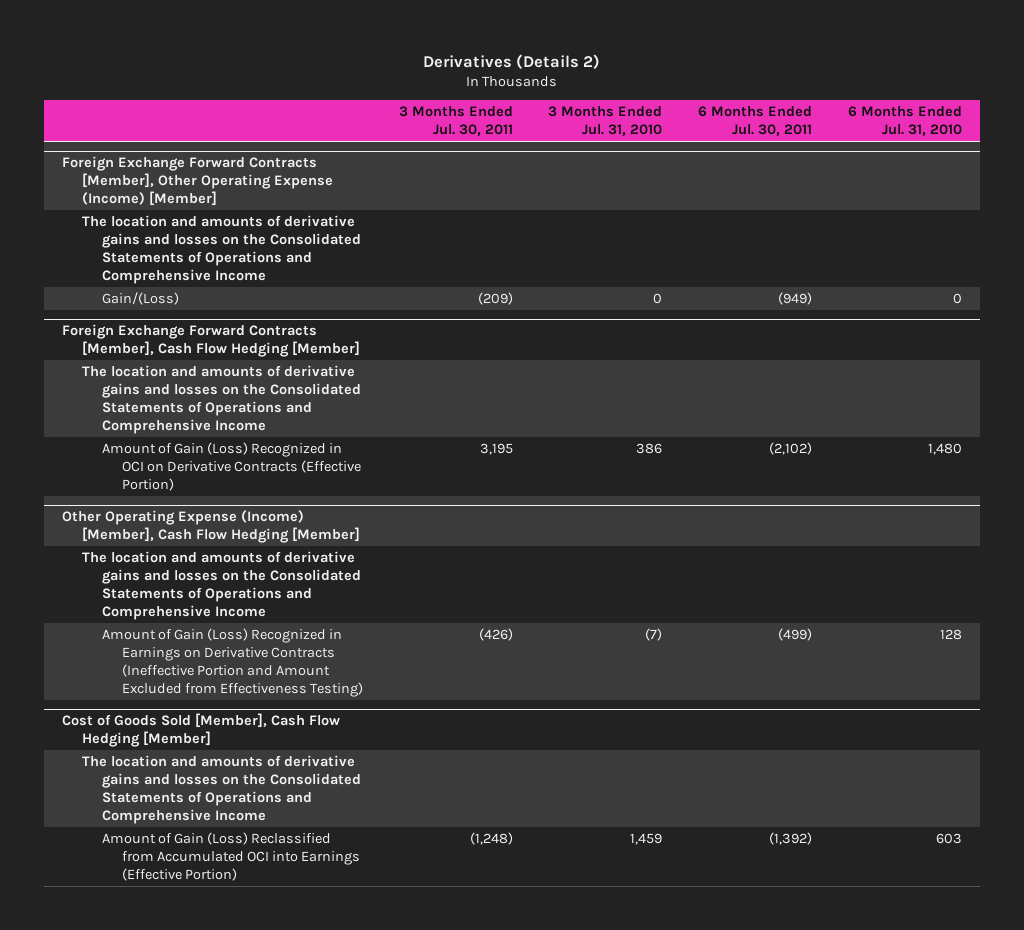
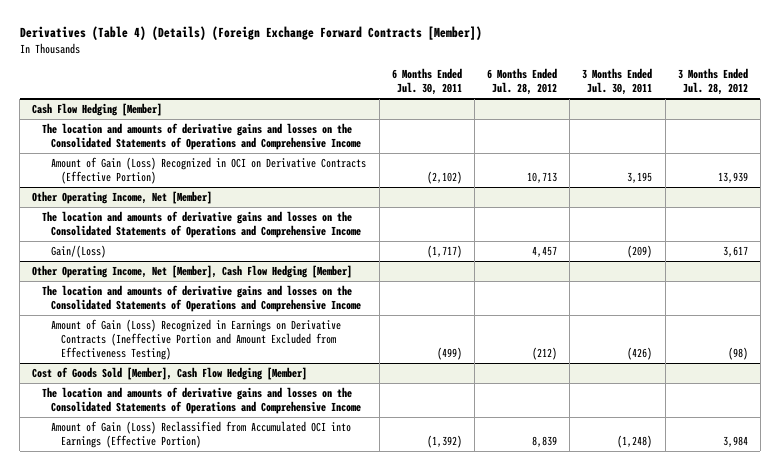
- Derivatives (Details 2)
+ Derivatives (Table 4) (Details) (Foreign Exchange Forward Contracts [Member])
- | 3 Months Ended Jul. 30, 2011 | 3 Months Ended Jul. 31, 2010 | 6 Months Ended Jul. 30, 2011 | 6 Months Ended Jul. 31, 2010
+ | 6 Months Ended Jul. 30, 2011 | 6 Months Ended Jul. 28, 2012 | 3 Months Ended Jul. 30, 2011 | 3 Months Ended Jul. 28, 2012
- Foreign Exchange Forward Contracts [Member], Other Operating Expense (Income) [Member]
- The location and amounts of derivative gains and losses on the Consolidated Statements of Operations and Comprehensive Income
- Gain/(Loss) | (209) | 0 | (949) | 0
- Foreign Exchange Forward Contracts [Member], Cash Flow Hedging [Member]
+ Cash Flow Hedging [Member]
- Other Operating Expense (Income) [Member], Cash Flow Hedging [Member]
+ Other Operating Income, Net [Member]
+ Gain/(Loss) | (1,717) | 4,457 | (209) | 3,617
+ Other Operating Income, Net [Member], Cash Flow Hedging [Member]
+ The location and amounts of derivative gains and losses on the Consolidated Statements of Operations and Comprehensive Income

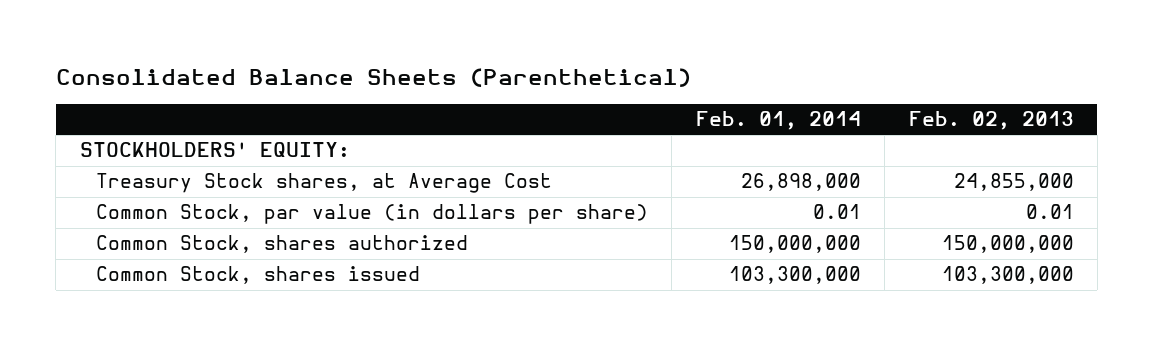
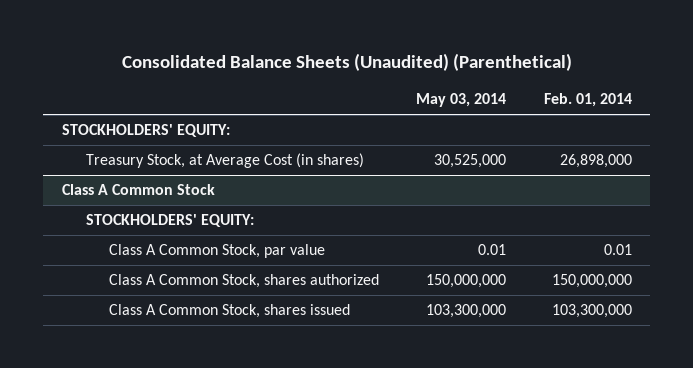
- Consolidated Balance Sheets (Parenthetical)
+ Consolidated Balance Sheets (Unaudited) (Parenthetical)
- | Feb. 01, 2014 | Feb. 02, 2013
+ | May 03, 2014 | Feb. 01, 2014
- Treasury Stock shares, at Average Cost | 26,898,000 | 24,855,000
- Common Stock, par value (in dollars per share) | 0.01 | 0.01
- Common Stock, shares authorized | 150,000,000 | 150,000,000
- Common Stock, shares issued | 103,300,000 | 103,300,000
+ Treasury Stock, at Average Cost (in shares) | 30,525,000 | 26,898,000
+ Class A Common Stock
+ STOCKHOLDERS' EQUITY:
+ Class A Common Stock, par value | 0.01 | 0.01
+ Class A Common Stock, shares authorized | 150,000,000 | 150,000,000
+ Class A Common Stock, shares issued | 103,300,000 | 103,300,000

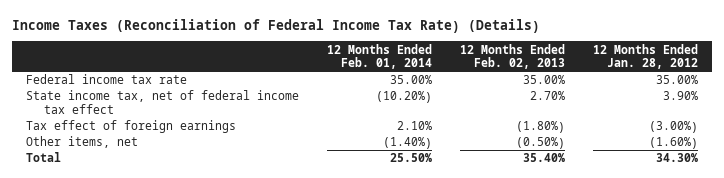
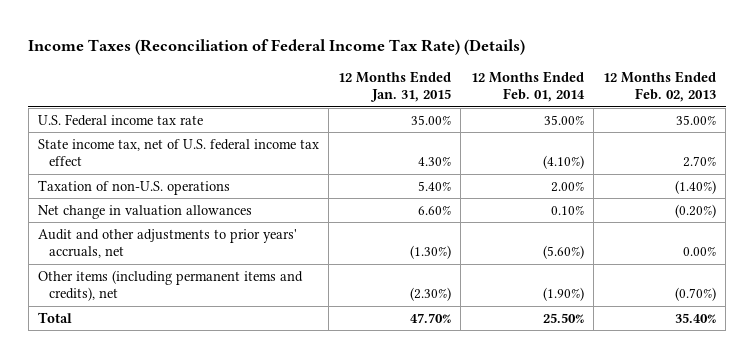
- | 12 Months Ended Feb. 01, 2014 | 12 Months Ended Feb. 02, 2013 | 12 Months Ended Jan. 28, 2012
+ | 12 Months Ended Jan. 31, 2015 | 12 Months Ended Feb. 01, 2014 | 12 Months Ended Feb. 02, 2013
- Federal income tax rate | 35.00% | 35.00% | 35.00%
- State income tax, net of federal income tax effect | (10.20%) | 2.70% | 3.90%
- Tax effect of foreign earnings | 2.10% | (1.80%) | (3.00%)
- Other items, net | (1.40%) | (0.50%) | (1.60%)
+ U.S. Federal income tax rate | 35.00% | 35.00% | 35.00%
+ State income tax, net of U.S. federal income tax effect | 4.30% | (4.10%) | 2.70%
+ Taxation of non-U.S. operations | 5.40% | 2.00% | (1.40%)
+ Net change in valuation allowances | 6.60% | 0.10% | (0.20%)
+ Audit and other adjustments to prior years' accruals, net | (1.30%) | (5.60%) | 0.00%
+ Other items (including permanent items and credits), net | (2.30%) | (1.90%) | (0.70%)

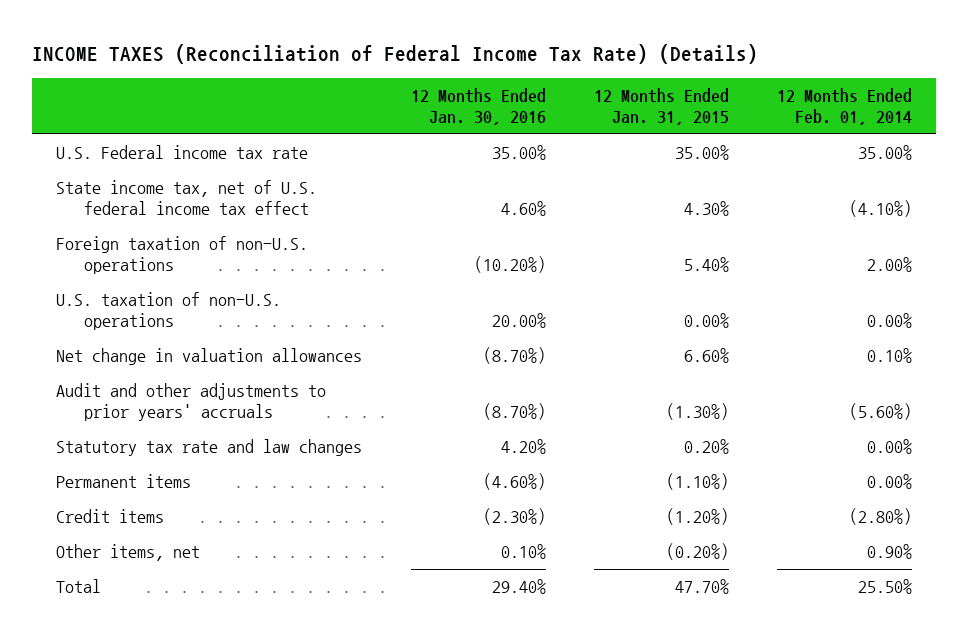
- Income Taxes (Reconciliation of Federal Income Tax Rate) (Details)
+ INCOME TAXES (Reconciliation of Federal Income Tax Rate) (Details)
- | 12 Months Ended Jan. 31, 2015 | 12 Months Ended Feb. 01, 2014 | 12 Months Ended Feb. 02, 2013
+ | 12 Months Ended Jan. 30, 2016 | 12 Months Ended Jan. 31, 2015 | 12 Months Ended Feb. 01, 2014
- Taxation of non-U.S. operations | 5.40% | 2.00% | (1.40%)
+ Foreign taxation of non-U.S. operations | (10.20%) | 5.40% | 2.00%
+ U.S. taxation of non-U.S. operations | 20.00% | 0.00% | 0.00%
- Audit and other adjustments to prior years' accruals, net | (1.30%) | (5.60%) | 0.00%
- Other items (including permanent items and credits), net | (2.30%) | (1.90%) | (0.70%)
+ Audit and other adjustments to prior years' accruals | (8.70%) | (1.30%) | (5.60%)
+ Statutory tax rate and law changes | 4.20% | 0.20% | 0.00%
+ Permanent items | (4.60%) | (1.10%) | 0.00%
+ Credit items | (2.30%) | (1.20%) | (2.80%)
+ Other items, net | 0.10% | (0.20%) | 0.90%

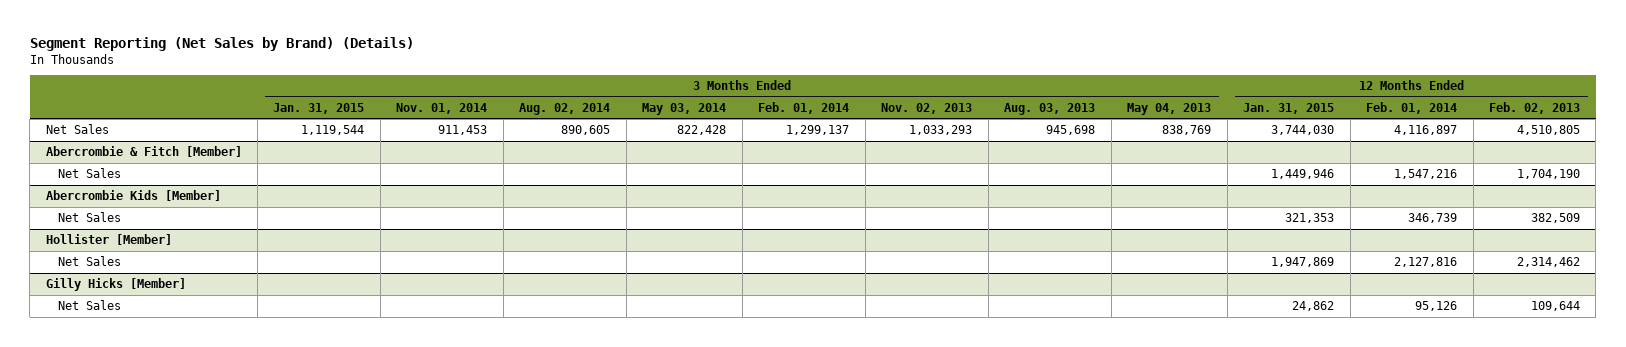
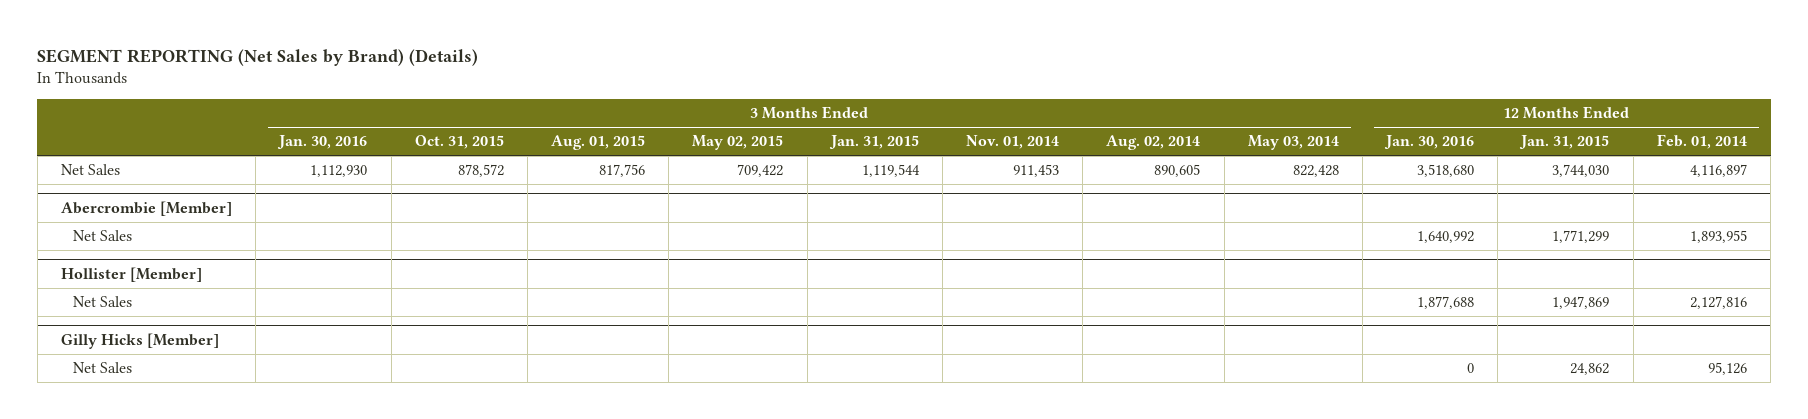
- Segment Reporting (Net Sales by Brand) (Details)
+ SEGMENT REPORTING (Net Sales by Brand) (Details)
- | 3 Months Ended Jan. 31, 2015 | 3 Months Ended Nov. 01, 2014 | 3 Months Ended Aug. 02, 2014 | 3 Months Ended May 03, 2014 | 3 Months Ended Feb. 01, 2014 | 3 Months Ended Nov. 02, 2013 | 3 Months Ended Aug. 03, 2013 | 3 Months Ended May 04, 2013 | 12 Months Ended Jan. 31, 2015 | 12 Months Ended Feb. 01, 2014 | 12 Months Ended Feb. 02, 2013
+ | 3 Months Ended Jan. 30, 2016 | 3 Months Ended Oct. 31, 2015 | 3 Months Ended Aug. 01, 2015 | 3 Months Ended May 02, 2015 | 3 Months Ended Jan. 31, 2015 | 3 Months Ended Nov. 01, 2014 | 3 Months Ended Aug. 02, 2014 | 3 Months Ended May 03, 2014 | 12 Months Ended Jan. 30, 2016 | 12 Months Ended Jan. 31, 2015 | 12 Months Ended Feb. 01, 2014
- Abercrombie & Fitch [Member]
- Net Sales | | | | | | | | | 1,449,946 | 1,547,216 | 1,704,190
- Abercrombie Kids [Member]
- Net Sales | | | | | | | | | 321,353 | 346,739 | 382,509
+ Abercrombie [Member]
+ Net Sales | | | | | | | | | 1,640,992 | 1,771,299 | 1,893,955

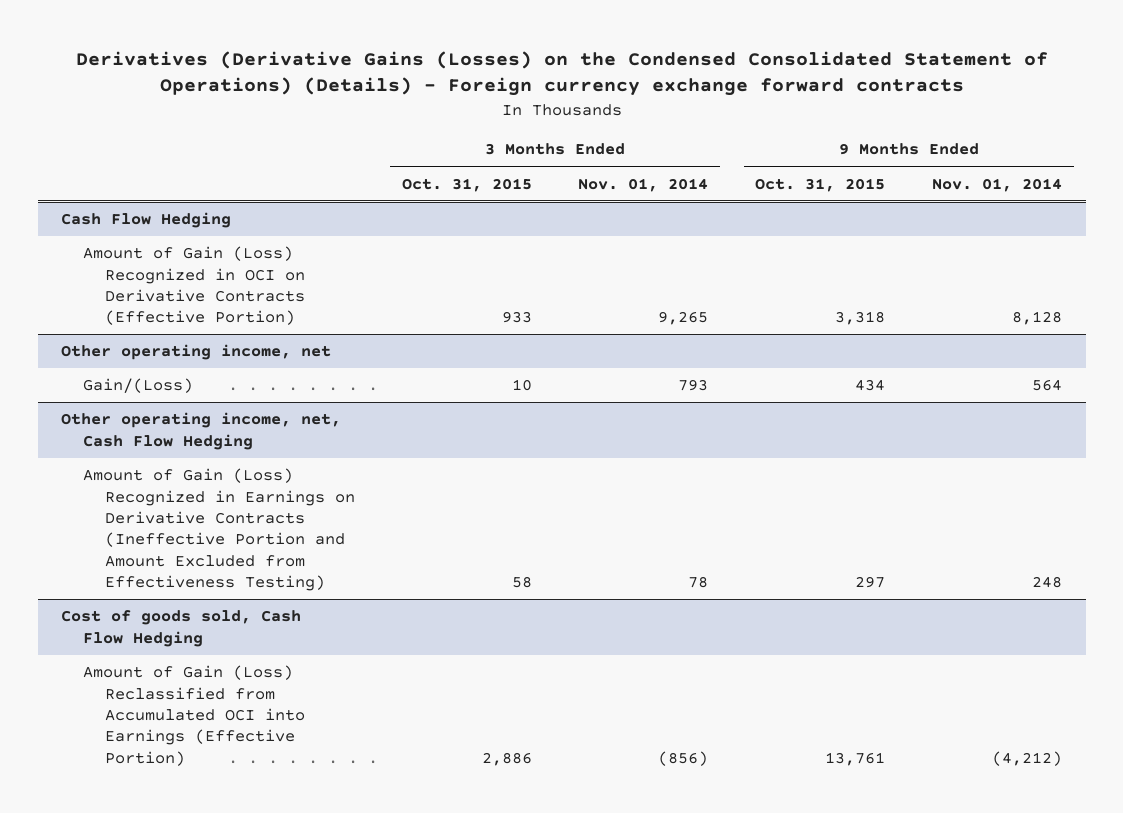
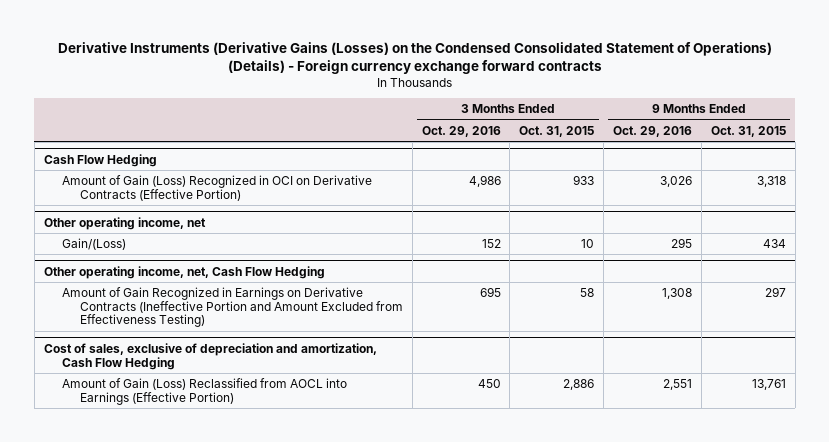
- Derivatives (Derivative Gains (Losses) on the Condensed Consolidated Statement of Operations) (Details) - Foreign currency exchange forward contracts
+ Derivative Instruments (Derivative Gains (Losses) on the Condensed Consolidated Statement of Operations) (Details) - Foreign currency exchange forward contracts
- | 3 Months Ended Oct. 31, 2015 | 3 Months Ended Nov. 01, 2014 | 9 Months Ended Oct. 31, 2015 | 9 Months Ended Nov. 01, 2014
+ | 3 Months Ended Oct. 29, 2016 | 3 Months Ended Oct. 31, 2015 | 9 Months Ended Oct. 29, 2016 | 9 Months Ended Oct. 31, 2015
@ Other operating income, net, Cash Flow Hedging
- Amount of Gain (Loss) Recognized in Earnings on Derivative Contracts (Ineffective Portion and Amount Excluded from Effectiveness Testing) | 58 | 78 | 297 | 248
- Cost of goods sold, Cash Flow Hedging
- Amount of Gain (Loss) Reclassified from Accumulated OCI into Earnings (Effective Portion) | 2,886 | (856) | 13,761 | (4,212)
@ Other operating income, net, Cash Flow Hedging
+ Amount of Gain Recognized in Earnings on Derivative Contracts (Ineffective Portion and Amount Excluded from Effectiveness Testing) | 695 | 58 | 1,308 | 297
+ Cost of sales, exclusive of depreciation and amortization, Cash Flow Hedging
+ Amount of Gain (Loss) Reclassified from AOCL into Earnings (Effective Portion) | 450 | 2,886 | 2,551 | 13,761

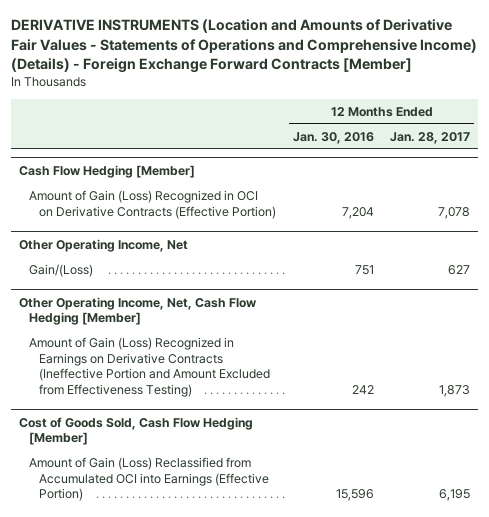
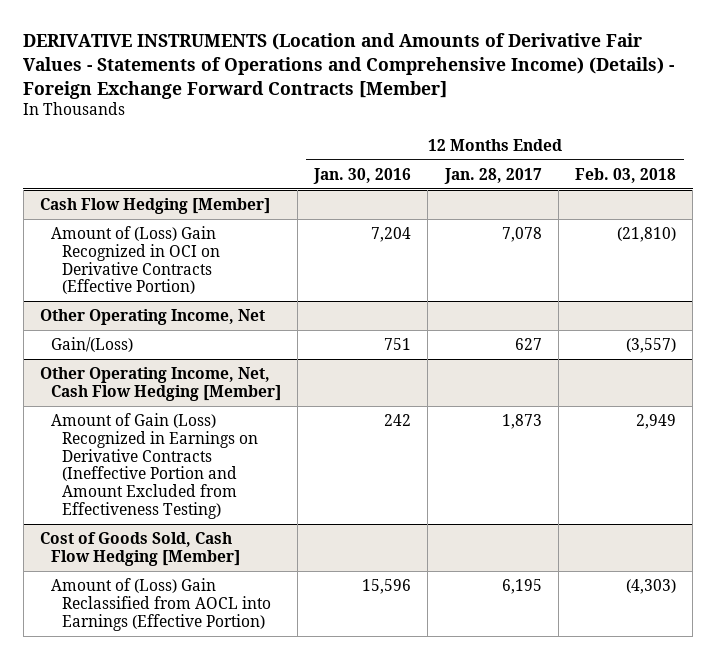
- | 12 Months Ended Jan. 30, 2016 | 12 Months Ended Jan. 28, 2017
+ | 12 Months Ended Jan. 30, 2016 | 12 Months Ended Jan. 28, 2017 | 12 Months Ended Feb. 03, 2018
@ Cash Flow Hedging [Member]
- Amount of Gain (Loss) Recognized in OCI on Derivative Contracts (Effective Portion) | 7,204 | 7,078
+ Amount of (Loss) Gain Recognized in OCI on Derivative Contracts (Effective Portion) | 7,204 | 7,078 | (21,810)
@ Cost of Goods Sold, Cash Flow Hedging [Member]
- Amount of Gain (Loss) Reclassified from Accumulated OCI into Earnings (Effective Portion) | 15,596 | 6,195
+ Amount of (Loss) Gain Reclassified from AOCL into Earnings (Effective Portion) | 15,596 | 6,195 | (4,303)

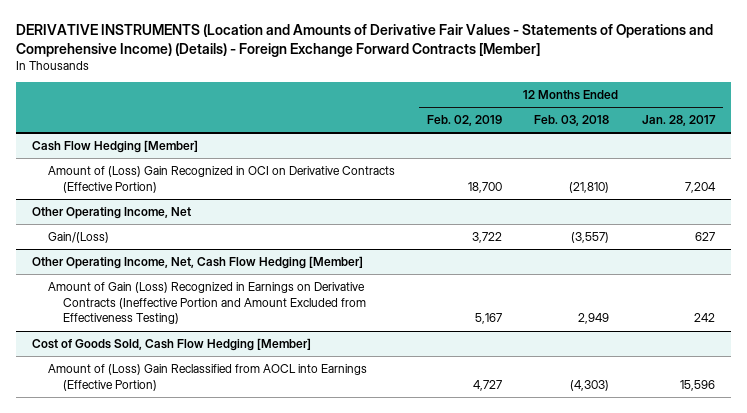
- | 12 Months Ended Jan. 30, 2016 | 12 Months Ended Jan. 28, 2017 | 12 Months Ended Feb. 03, 2018
+ | 12 Months Ended Feb. 02, 2019 | 12 Months Ended Feb. 03, 2018 | 12 Months Ended Jan. 28, 2017
@ Cash Flow Hedging [Member]
- Amount of (Loss) Gain Recognized in OCI on Derivative Contracts (Effective Portion) | 7,204 | 7,078 | (21,810)
+ Amount of (Loss) Gain Recognized in OCI on Derivative Contracts (Effective Portion) | 18,700 | (21,810) | 7,204
@ Other Operating Income, Net, Cash Flow Hedging [Member]
- Amount of Gain (Loss) Recognized in Earnings on Derivative Contracts (Ineffective Portion and Amount Excluded from Effectiveness Testing) | 242 | 1,873 | 2,949
+ Amount of Gain (Loss) Recognized in Earnings on Derivative Contracts (Ineffective Portion and Amount Excluded from Effectiveness Testing) | 5,167 | 2,949 | 242
@ Cost of Goods Sold, Cash Flow Hedging [Member]
- Amount of (Loss) Gain Reclassified from AOCL into Earnings (Effective Portion) | 15,596 | 6,195 | (4,303)
+ Amount of (Loss) Gain Reclassified from AOCL into Earnings (Effective Portion) | 4,727 | (4,303) | 15,596

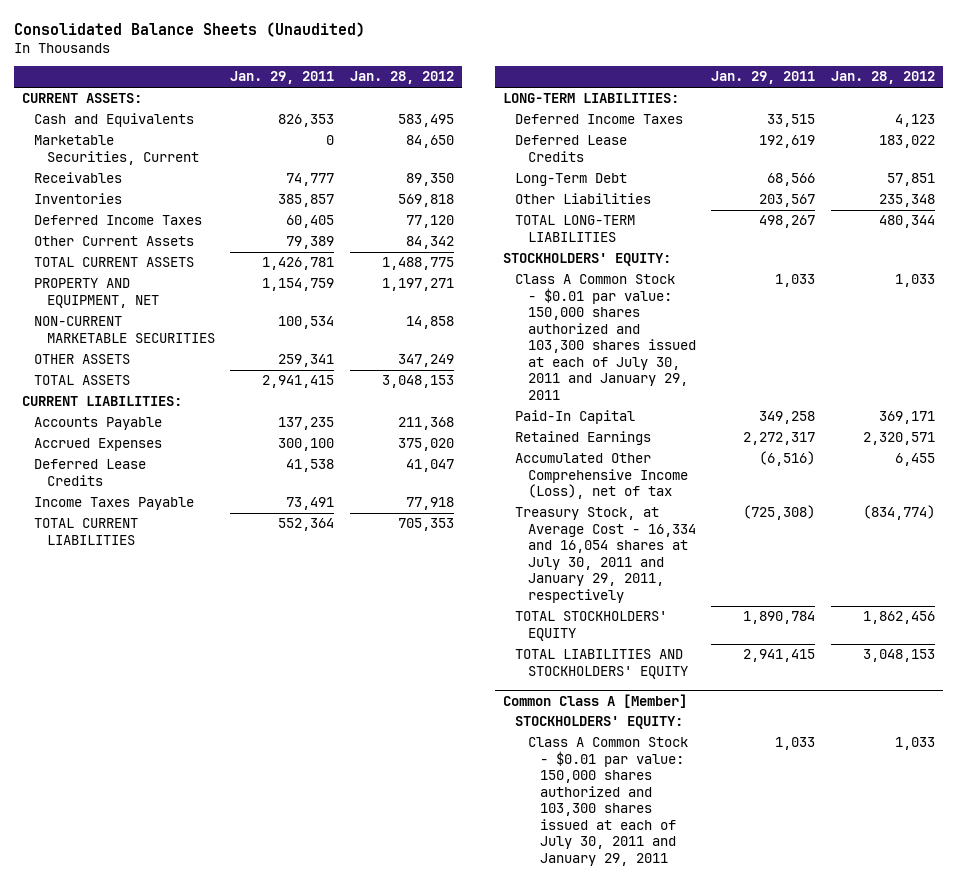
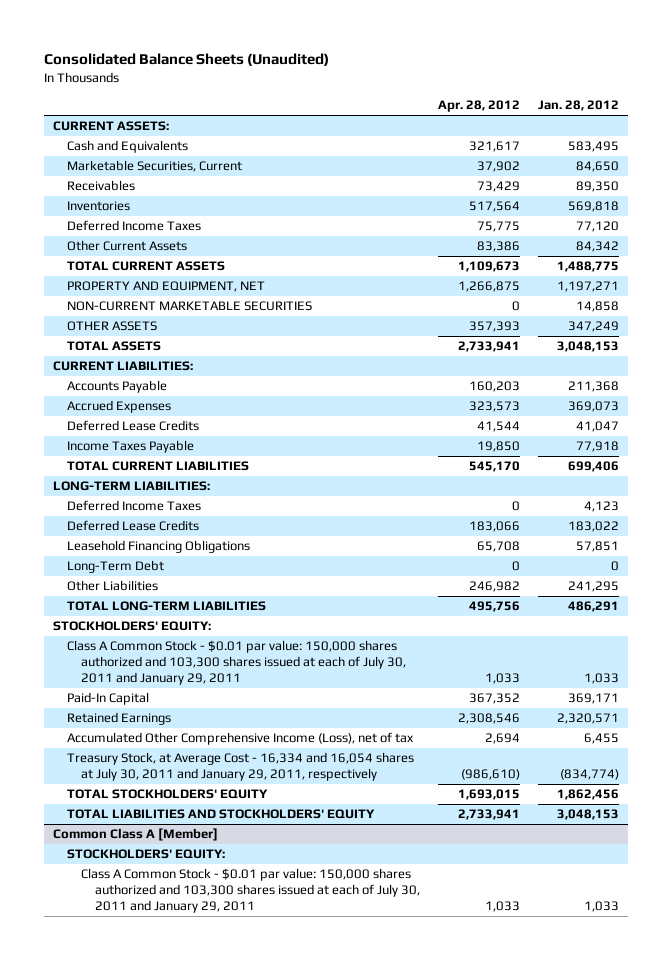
- | Jan. 29, 2011 | Jan. 28, 2012
+ | Apr. 28, 2012 | Jan. 28, 2012
- Accrued Expenses | 300,100 | 375,020
+ Accrued Expenses | 323,573 | 369,073
- TOTAL CURRENT LIABILITIES | 552,364 | 705,353
+ TOTAL CURRENT LIABILITIES | 545,170 | 699,406
- Long-Term Debt | 68,566 | 57,851
- Other Liabilities | 203,567 | 235,348
- TOTAL LONG-TERM LIABILITIES | 498,267 | 480,344
+ Leasehold Financing Obligations | 65,708 | 57,851
+ Long-Term Debt | 0 | 0
+ Other Liabilities | 246,982 | 241,295
+ TOTAL LONG-TERM LIABILITIES | 495,756 | 486,291

